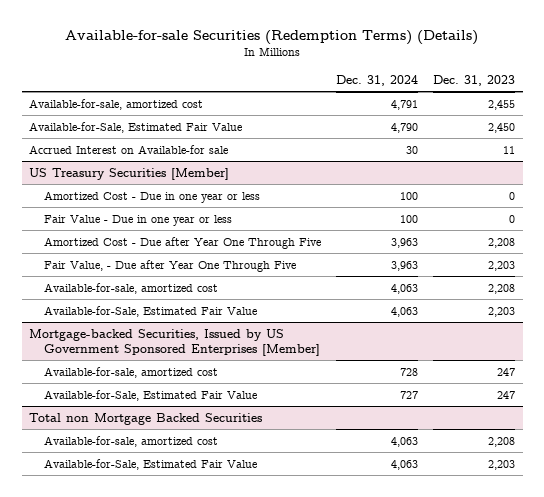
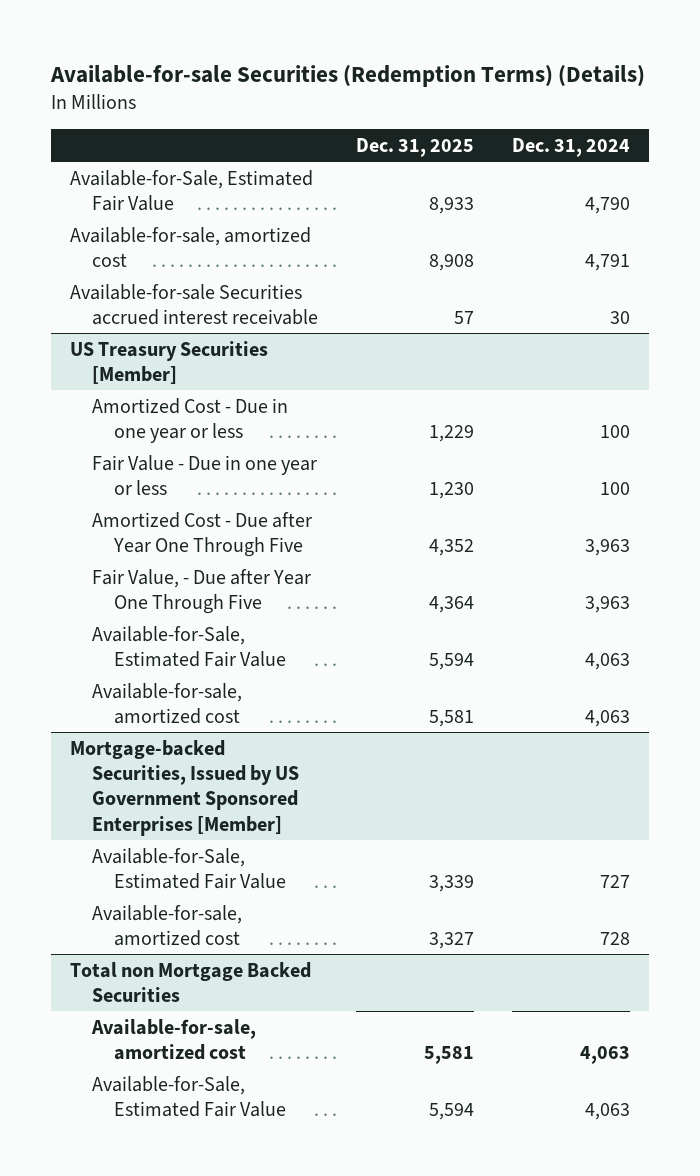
- | Dec. 31, 2024 | Dec. 31, 2023
+ | Dec. 31, 2025 | Dec. 31, 2024
- Accrued Interest on Available-for sale | 30 | 11
moved down: Available-for-sale, amortized cost | 8,908 | 4,791
+ Available-for-sale Securities accrued interest receivable | 57 | 30
@ US Treasury Securities [Member]
moved down: Available-for-sale, amortized cost | 5,581 | 4,063
@ Mortgage-backed Securities, Issued by US Government Sponsored Enterprises [Member]
moved down: Available-for-sale, amortized cost | 3,327 | 728

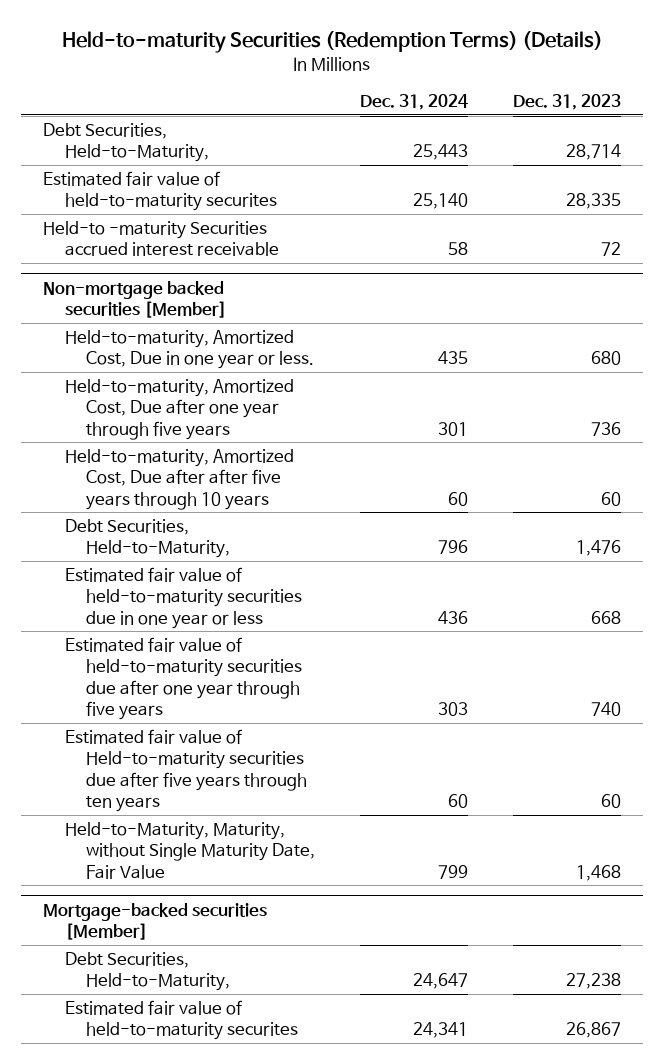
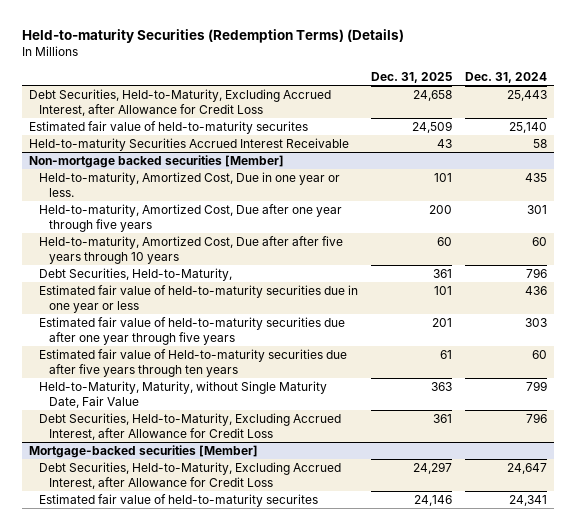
- | Dec. 31, 2024 | Dec. 31, 2023
+ | Dec. 31, 2025 | Dec. 31, 2024
- Debt Securities, Held-to-Maturity, | 25,443 | 28,714
+ Debt Securities, Held-to-Maturity, Excluding Accrued Interest, after Allowance for Credit Loss | 24,658 | 25,443
- Held-to -maturity Securities accrued interest receivable | 58 | 72
+ Held-to-maturity Securities Accrued Interest Receivable | 43 | 58
@ Non-mortgage backed securities [Member]
+ Debt Securities, Held-to-Maturity, Excluding Accrued Interest, after Allowance for Credit Loss | 361 | 796
@ Mortgage-backed securities [Member]
- Debt Securities, Held-to-Maturity, | 24,647 | 27,238
+ Debt Securities, Held-to-Maturity, Excluding Accrued Interest, after Allowance for Credit Loss | 24,297 | 24,647

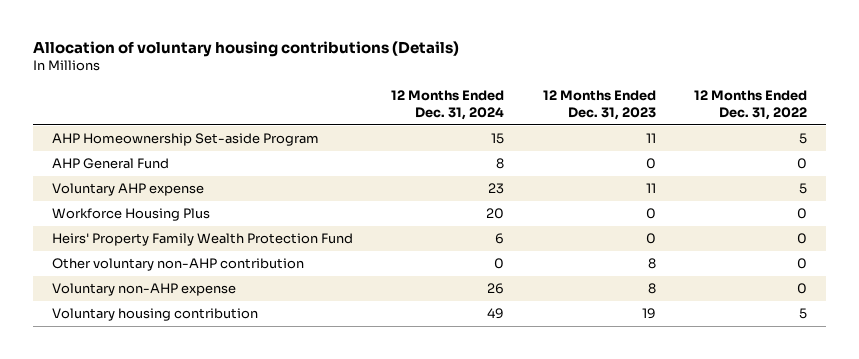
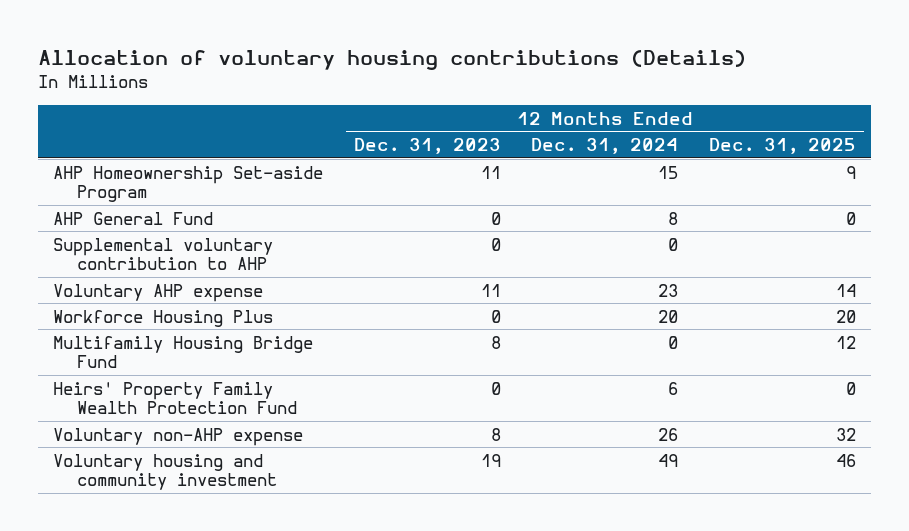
- | 12 Months Ended Dec. 31, 2024 | 12 Months Ended Dec. 31, 2023 | 12 Months Ended Dec. 31, 2022
+ | 12 Months Ended Dec. 31, 2023 | 12 Months Ended Dec. 31, 2024 | 12 Months Ended Dec. 31, 2025
+ Supplemental voluntary contribution to AHP | 0 | 0 |
+ Multifamily Housing Bridge Fund | 8 | 0 | 12
- Other voluntary non-AHP contribution | 0 | 8 | 0
- Voluntary housing contribution | 49 | 19 | 5
+ Voluntary housing and community investment | 19 | 49 | 46

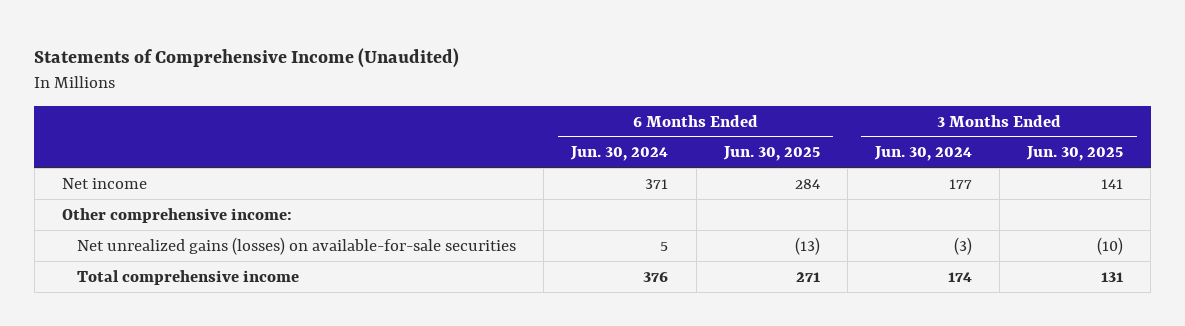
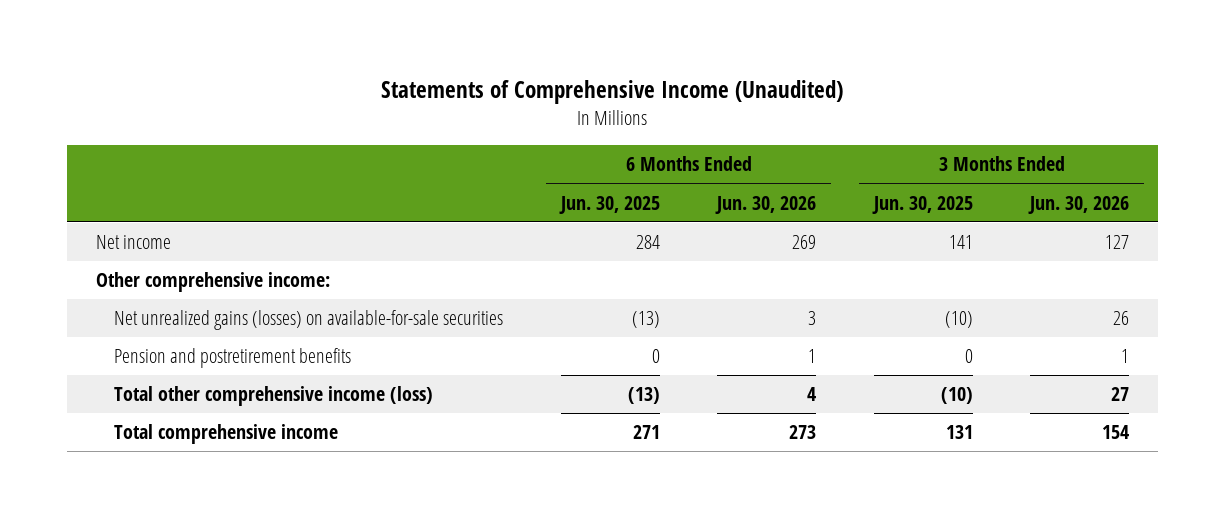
- | 6 Months Ended Jun. 30, 2024 | 6 Months Ended Jun. 30, 2025 | 3 Months Ended Jun. 30, 2024 | 3 Months Ended Jun. 30, 2025
+ | 6 Months Ended Jun. 30, 2025 | 6 Months Ended Jun. 30, 2026 | 3 Months Ended Jun. 30, 2025 | 3 Months Ended Jun. 30, 2026
+ Pension and postretirement benefits | 0 | 1 | 0 | 1
+ Total other comprehensive income (loss) | (13) | 4 | (10) | 27

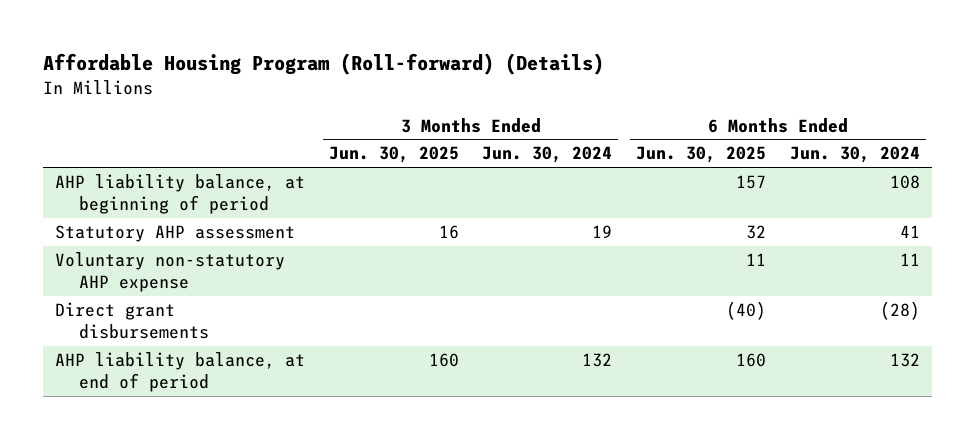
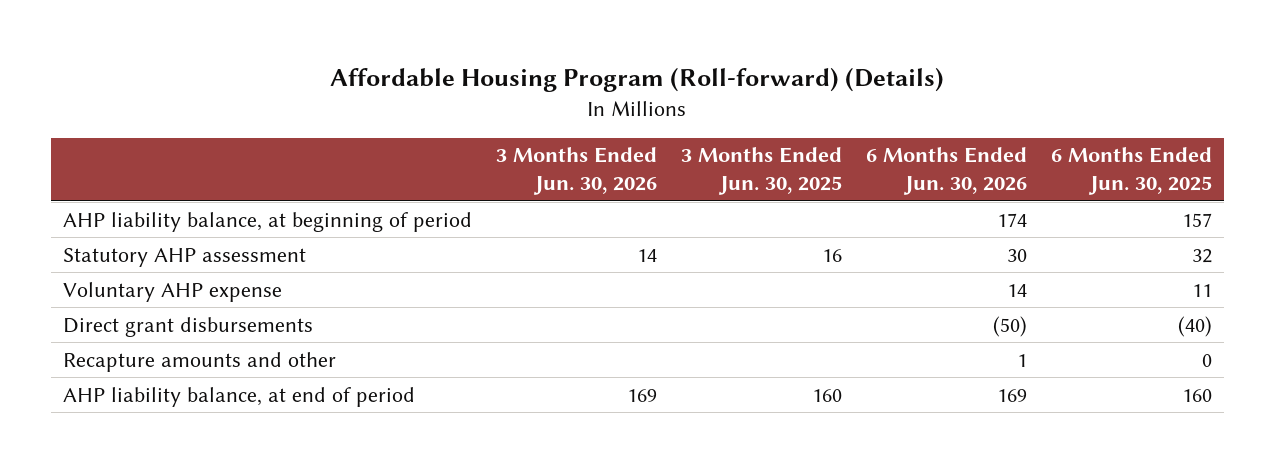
- | 3 Months Ended Jun. 30, 2025 | 3 Months Ended Jun. 30, 2024 | 6 Months Ended Jun. 30, 2025 | 6 Months Ended Jun. 30, 2024
+ | 3 Months Ended Jun. 30, 2026 | 3 Months Ended Jun. 30, 2025 | 6 Months Ended Jun. 30, 2026 | 6 Months Ended Jun. 30, 2025
- Voluntary non-statutory AHP expense | | | 11 | 11
+ Voluntary AHP expense | | | 14 | 11
+ Recapture amounts and other | | | 1 | 0

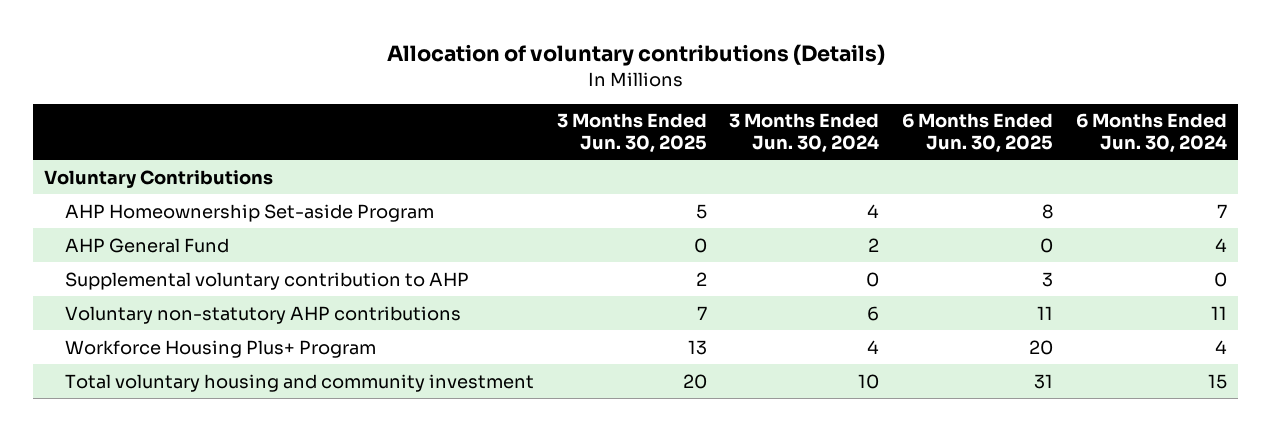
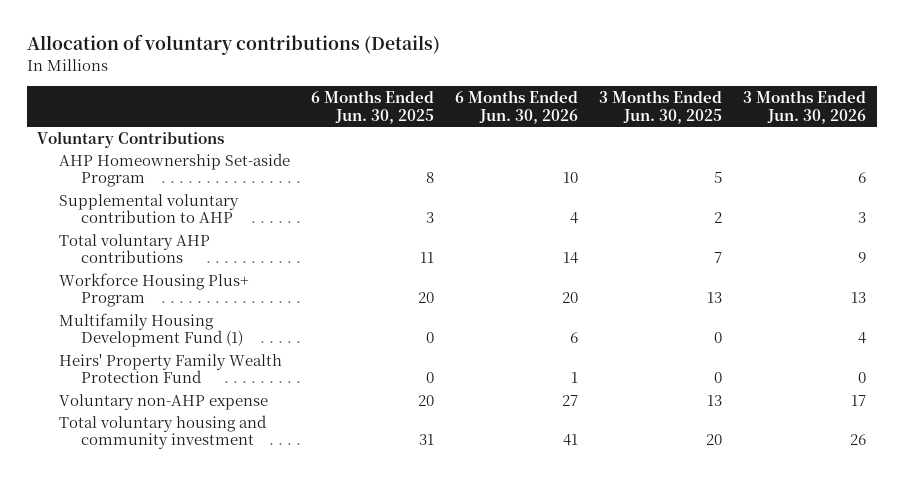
- | 3 Months Ended Jun. 30, 2025 | 3 Months Ended Jun. 30, 2024 | 6 Months Ended Jun. 30, 2025 | 6 Months Ended Jun. 30, 2024
+ | 6 Months Ended Jun. 30, 2025 | 6 Months Ended Jun. 30, 2026 | 3 Months Ended Jun. 30, 2025 | 3 Months Ended Jun. 30, 2026
- AHP General Fund | 0 | 2 | 0 | 4
- Voluntary non-statutory AHP contributions | 7 | 6 | 11 | 11
+ Total voluntary AHP contributions | 11 | 14 | 7 | 9
+ Multifamily Housing Development Fund (1) | 0 | 6 | 0 | 4
+ Heirs' Property Family Wealth Protection Fund | 0 | 1 | 0 | 0
+ Voluntary non-AHP expense | 20 | 27 | 13 | 17

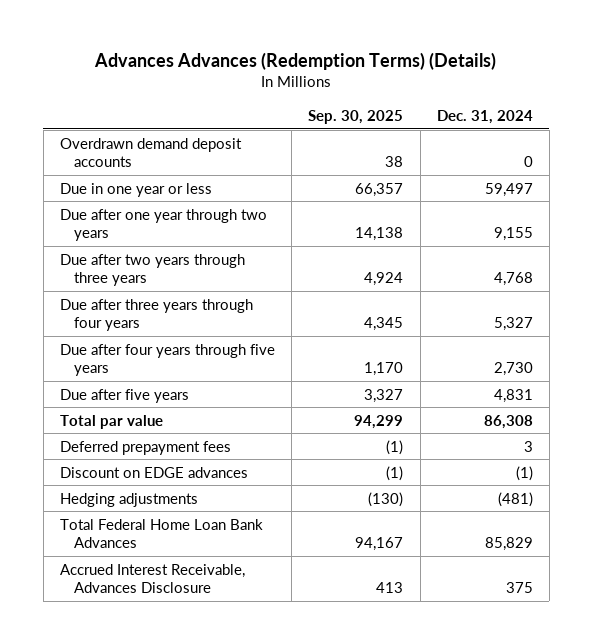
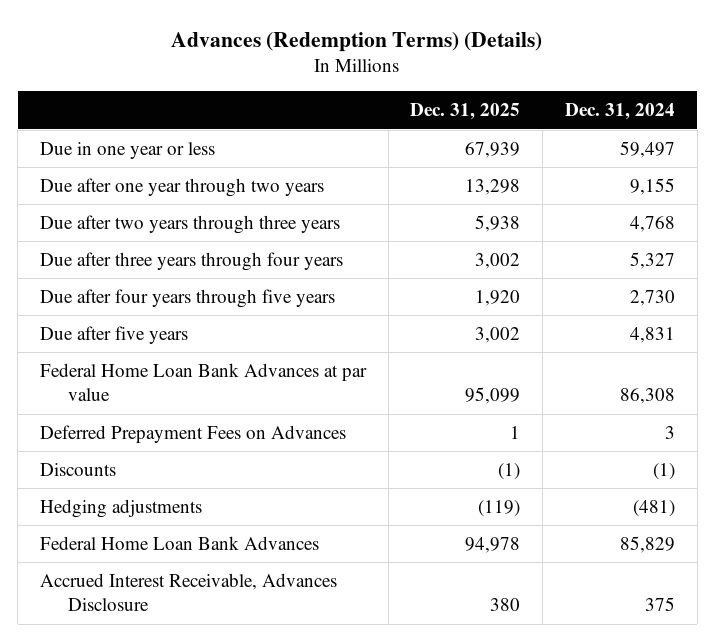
- Advances Advances (Redemption Terms) (Details)
+ Advances (Redemption Terms) (Details)
- | Sep. 30, 2025 | Dec. 31, 2024
+ | Dec. 31, 2025 | Dec. 31, 2024
- Overdrawn demand deposit accounts | 38 | 0
- Total par value | 94,299 | 86,308
- Deferred prepayment fees | (1) | 3
- Discount on EDGE advances | (1) | (1)
+ Federal Home Loan Bank Advances at par value | 95,099 | 86,308
+ Deferred Prepayment Fees on Advances | 1 | 3
+ Discounts | (1) | (1)
- Total Federal Home Loan Bank Advances | 94,167 | 85,829
+ Federal Home Loan Bank Advances | 94,978 | 85,829

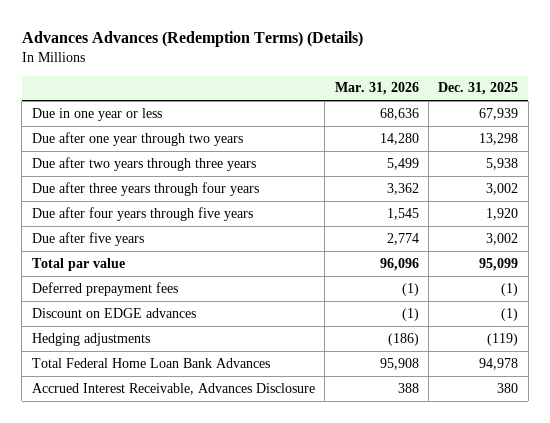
- Advances (Redemption Terms) (Details)
+ Advances Advances (Redemption Terms) (Details)
- | Dec. 31, 2025 | Dec. 31, 2024
+ | Mar. 31, 2026 | Dec. 31, 2025
- Federal Home Loan Bank Advances at par value | 95,099 | 86,308
- Deferred Prepayment Fees on Advances | 1 | 3
- Discounts | (1) | (1)
+ Total par value | 96,096 | 95,099
+ Deferred prepayment fees | (1) | (1)
+ Discount on EDGE advances | (1) | (1)
- Federal Home Loan Bank Advances | 94,978 | 85,829
+ Total Federal Home Loan Bank Advances | 95,908 | 94,978

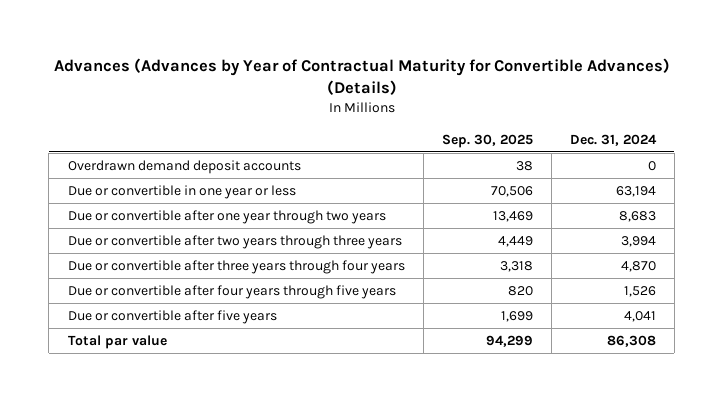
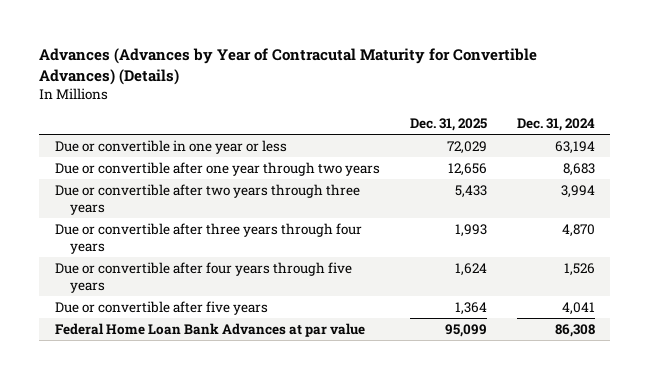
- Advances (Advances by Year of Contractual Maturity for Convertible Advances) (Details)
+ Advances (Advances by Year of Contracutal Maturity for Convertible Advances) (Details)
- | Sep. 30, 2025 | Dec. 31, 2024
+ | Dec. 31, 2025 | Dec. 31, 2024
- Overdrawn demand deposit accounts | 38 | 0
- Total par value | 94,299 | 86,308
+ Federal Home Loan Bank Advances at par value | 95,099 | 86,308

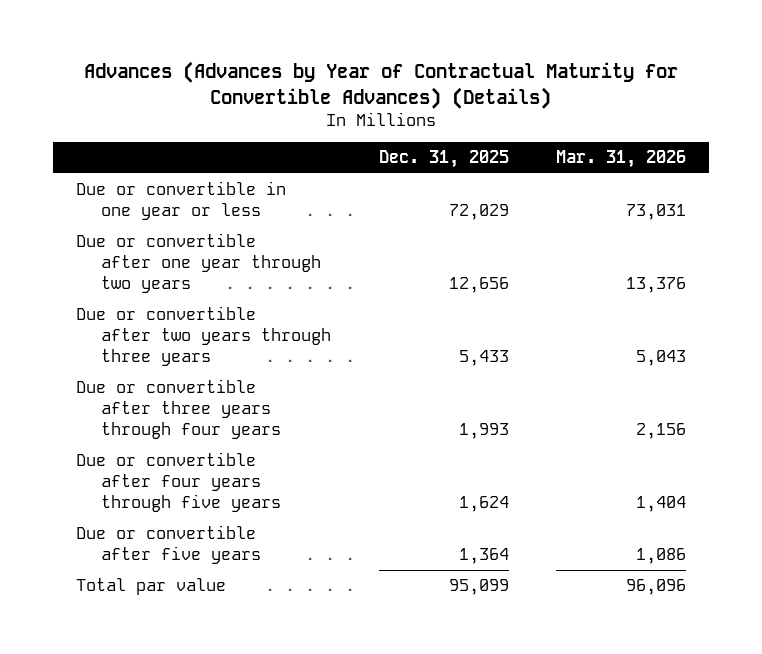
- Advances (Advances by Year of Contracutal Maturity for Convertible Advances) (Details)
+ Advances (Advances by Year of Contractual Maturity for Convertible Advances) (Details)
- | Dec. 31, 2025 | Dec. 31, 2024
+ | Dec. 31, 2025 | Mar. 31, 2026
- Federal Home Loan Bank Advances at par value | 95,099 | 86,308
+ Total par value | 95,099 | 96,096

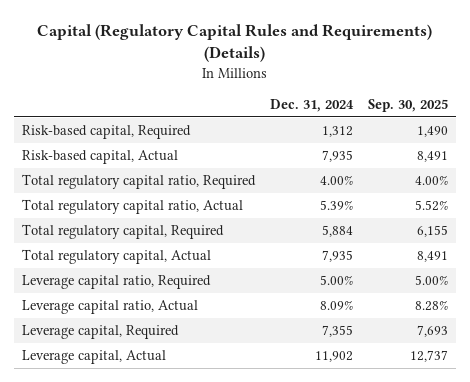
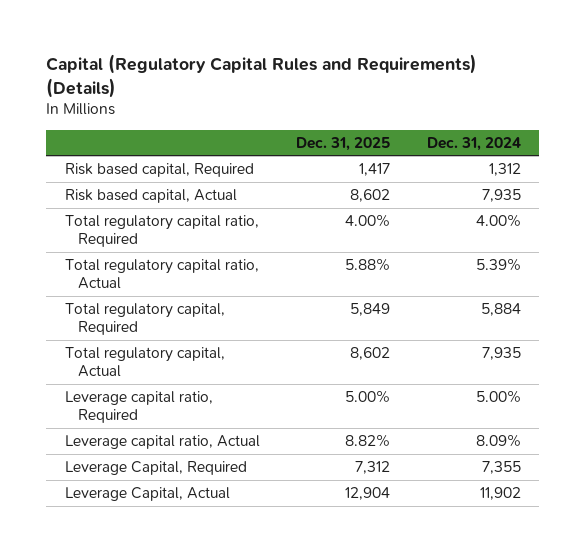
- | Dec. 31, 2024 | Sep. 30, 2025
+ | Dec. 31, 2025 | Dec. 31, 2024
- Risk-based capital, Required | 1,312 | 1,490
- Risk-based capital, Actual | 7,935 | 8,491
+ Risk based capital, Required | 1,417 | 1,312
+ Risk based capital, Actual | 8,602 | 7,935
- Leverage capital, Required | 7,355 | 7,693
- Leverage capital, Actual | 11,902 | 12,737
+ Leverage Capital, Required | 7,312 | 7,355
+ Leverage Capital, Actual | 12,904 | 11,902

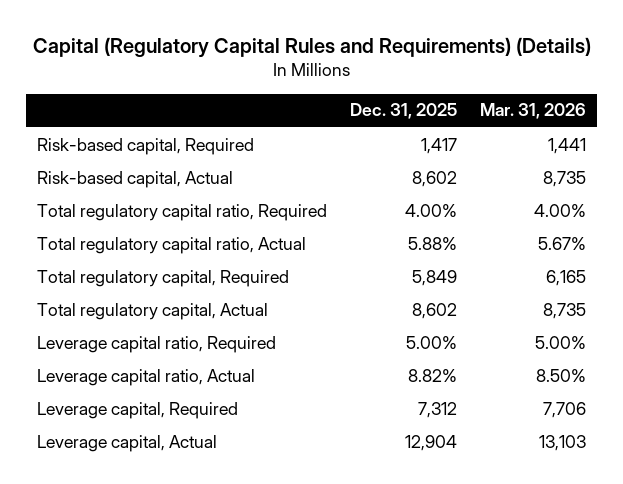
- | Dec. 31, 2025 | Dec. 31, 2024
+ | Dec. 31, 2025 | Mar. 31, 2026
- Risk based capital, Required | 1,417 | 1,312
- Risk based capital, Actual | 8,602 | 7,935
+ Risk-based capital, Required | 1,417 | 1,441
+ Risk-based capital, Actual | 8,602 | 8,735
- Leverage Capital, Required | 7,312 | 7,355
- Leverage Capital, Actual | 12,904 | 11,902
+ Leverage capital, Required | 7,312 | 7,706
+ Leverage capital, Actual | 12,904 | 13,103

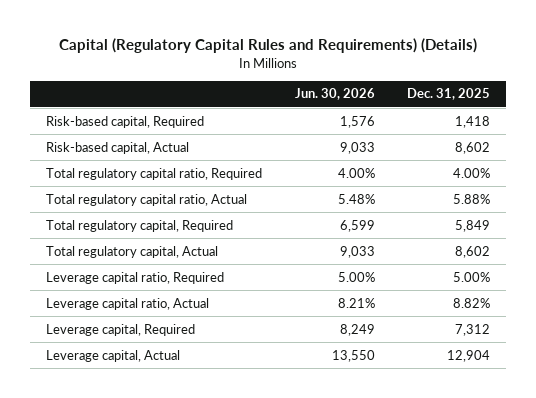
- | Dec. 31, 2025 | Mar. 31, 2026
+ | Jun. 30, 2026 | Dec. 31, 2025
- Risk-based capital, Required | 1,417 | 1,441
+ Risk-based capital, Required | 1,576 | 1,418

